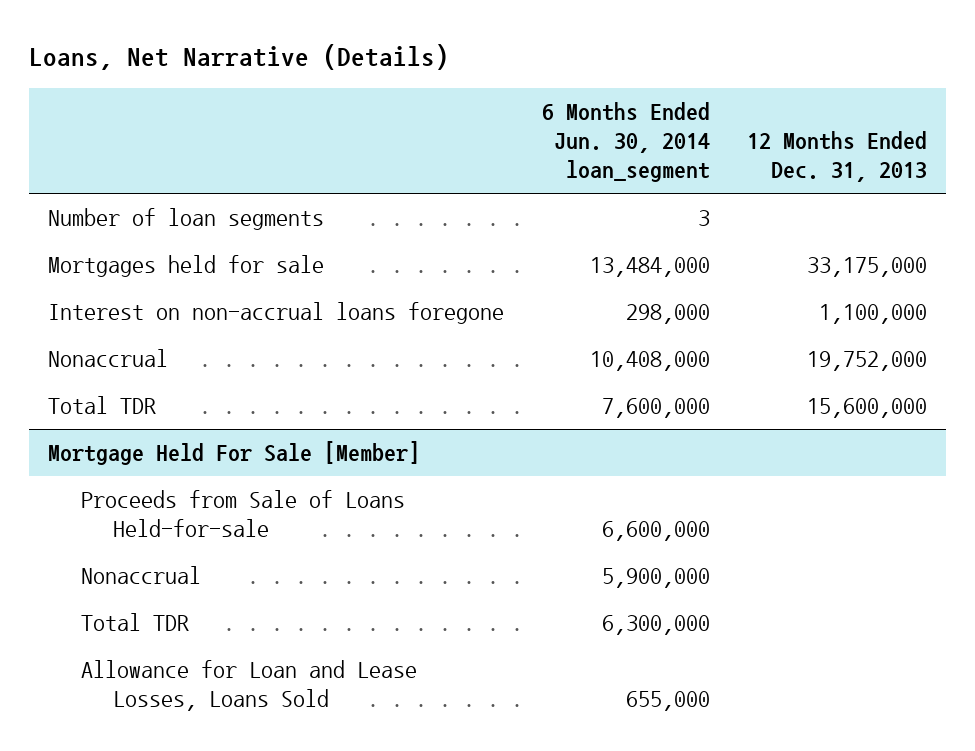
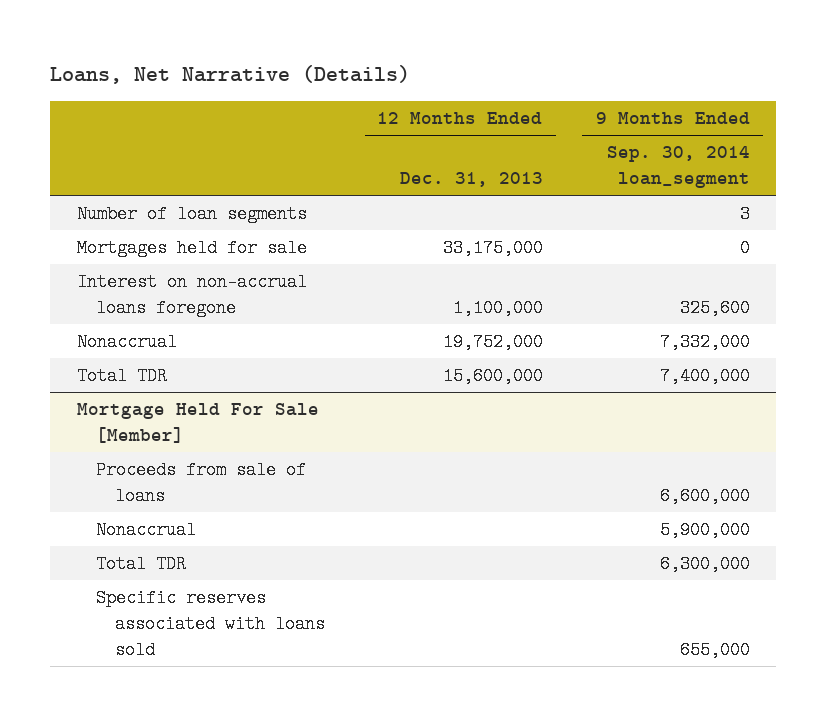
- | 6 Months Ended Jun. 30, 2014 loan_segment | 12 Months Ended Dec. 31, 2013
+ | 12 Months Ended Dec. 31, 2013 | 9 Months Ended Sep. 30, 2014 loan_segment
@ Mortgage Held For Sale [Member]
- Proceeds from Sale of Loans Held-for-sale | 6,600,000 |
+ Proceeds from sale of loans | | 6,600,000
- Allowance for Loan and Lease Losses, Loans Sold | 655,000 |
+ Specific reserves associated with loans sold | | 655,000

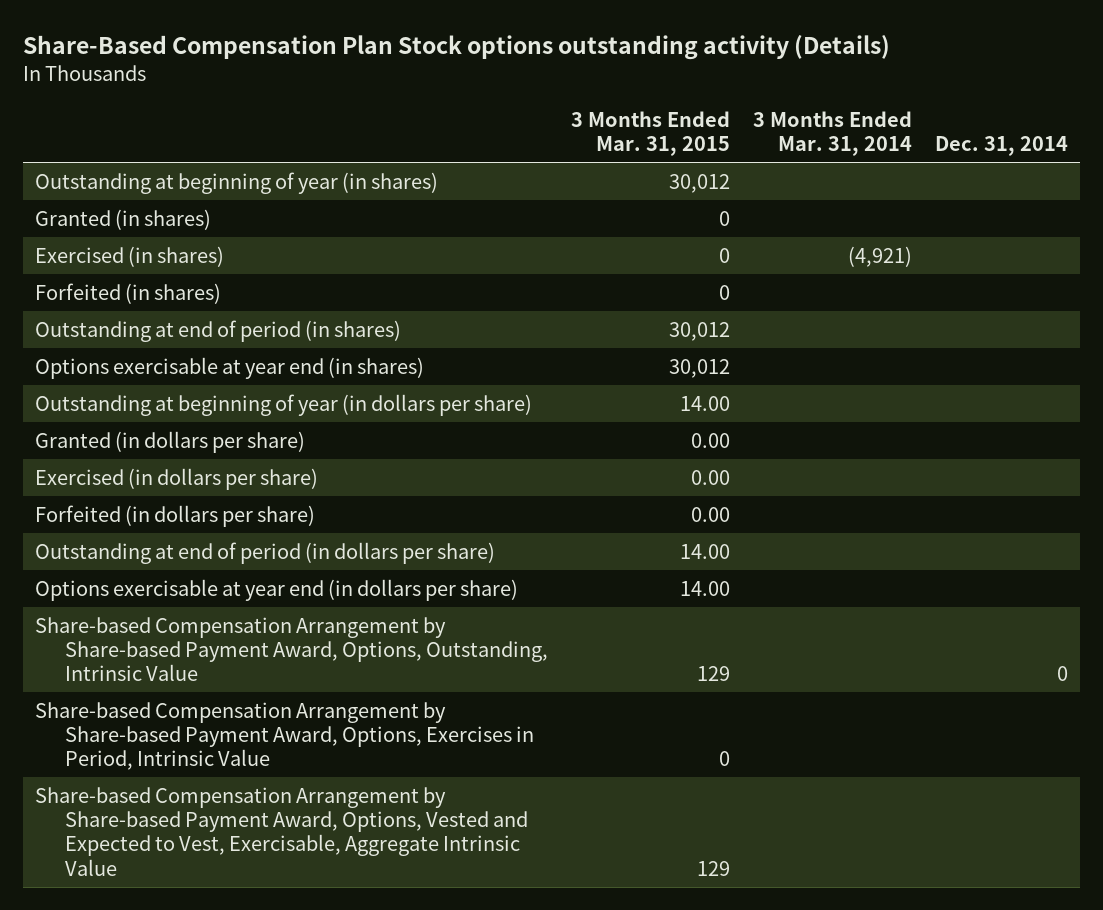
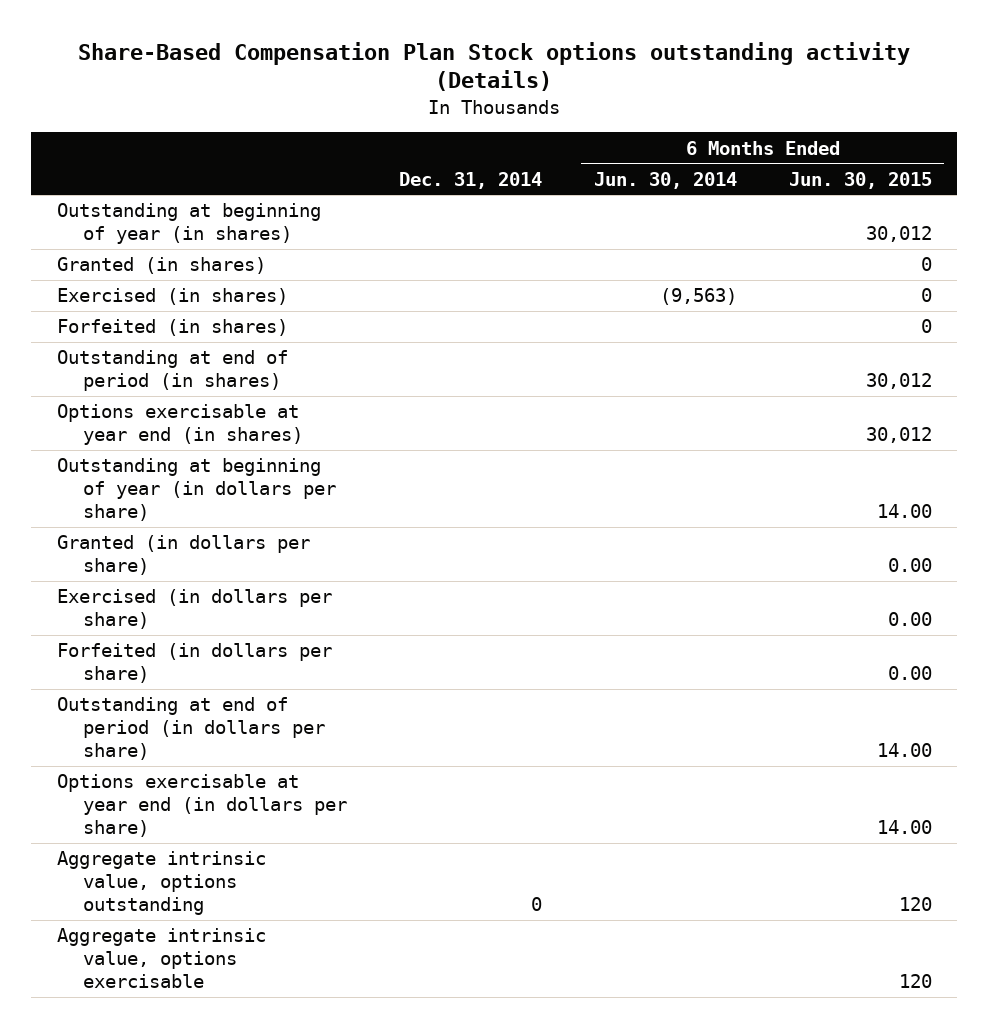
- | 3 Months Ended Mar. 31, 2015 | 3 Months Ended Mar. 31, 2014 | Dec. 31, 2014
+ | Dec. 31, 2014 | 6 Months Ended Jun. 30, 2014 | 6 Months Ended Jun. 30, 2015
- Share-based Compensation Arrangement by Share-based Payment Award, Options, Outstanding, Intrinsic Value | 129 | | 0
- Share-based Compensation Arrangement by Share-based Payment Award, Options, Exercises in Period, Intrinsic Value | 0 | |
- Share-based Compensation Arrangement by Share-based Payment Award, Options, Vested and Expected to Vest, Exercisable, Aggregate Intrinsic Value | 129 | |
+ Aggregate intrinsic value, options outstanding | 0 | | 120
+ Aggregate intrinsic value, options exercisable | | | 120

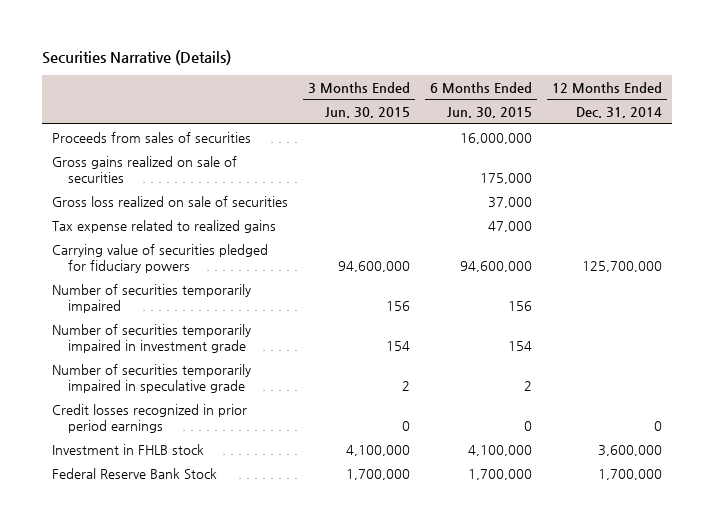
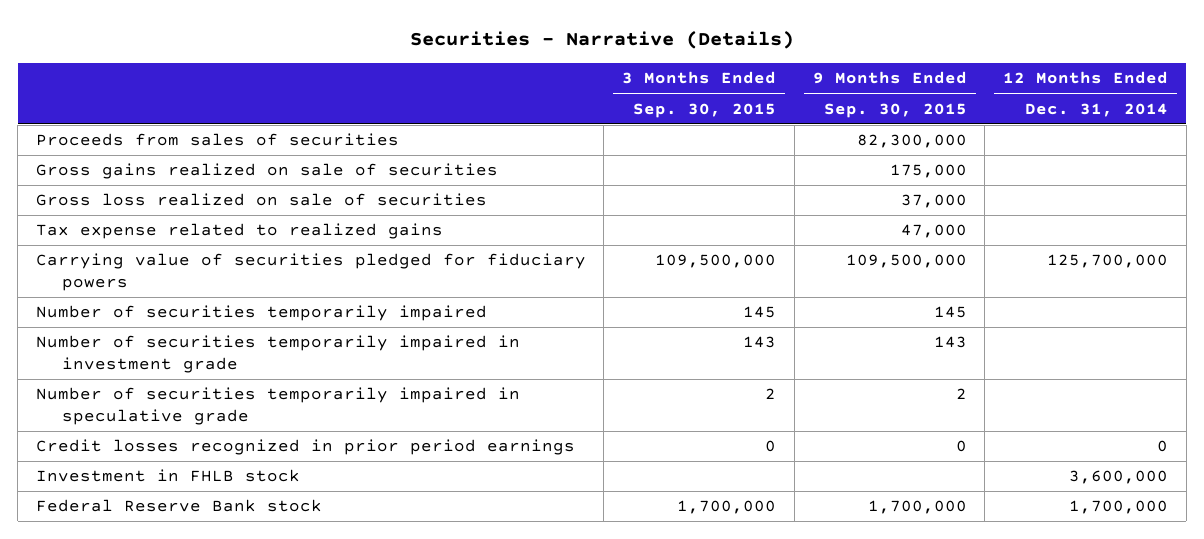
- Securities Narrative (Details)
+ Securities - Narrative (Details)
- | 3 Months Ended Jun. 30, 2015 | 6 Months Ended Jun. 30, 2015 | 12 Months Ended Dec. 31, 2014
+ | 3 Months Ended Sep. 30, 2015 | 9 Months Ended Sep. 30, 2015 | 12 Months Ended Dec. 31, 2014
- Federal Reserve Bank Stock | 1,700,000 | 1,700,000 | 1,700,000
+ Federal Reserve Bank stock | 1,700,000 | 1,700,000 | 1,700,000

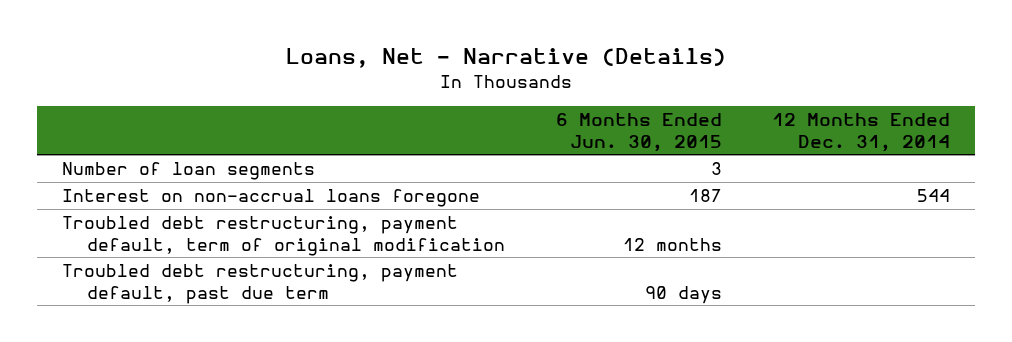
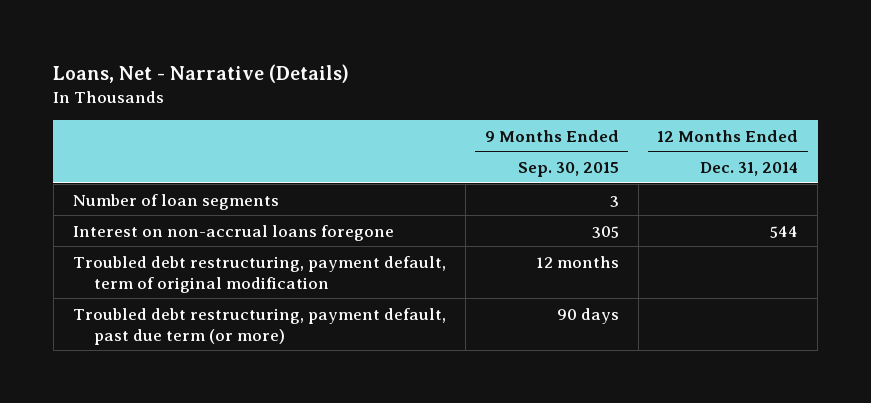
- | 6 Months Ended Jun. 30, 2015 | 12 Months Ended Dec. 31, 2014
+ | 9 Months Ended Sep. 30, 2015 | 12 Months Ended Dec. 31, 2014
- Troubled debt restructuring, payment default, past due term | 90 days |
+ Troubled debt restructuring, payment default, past due term (or more) | 90 days |

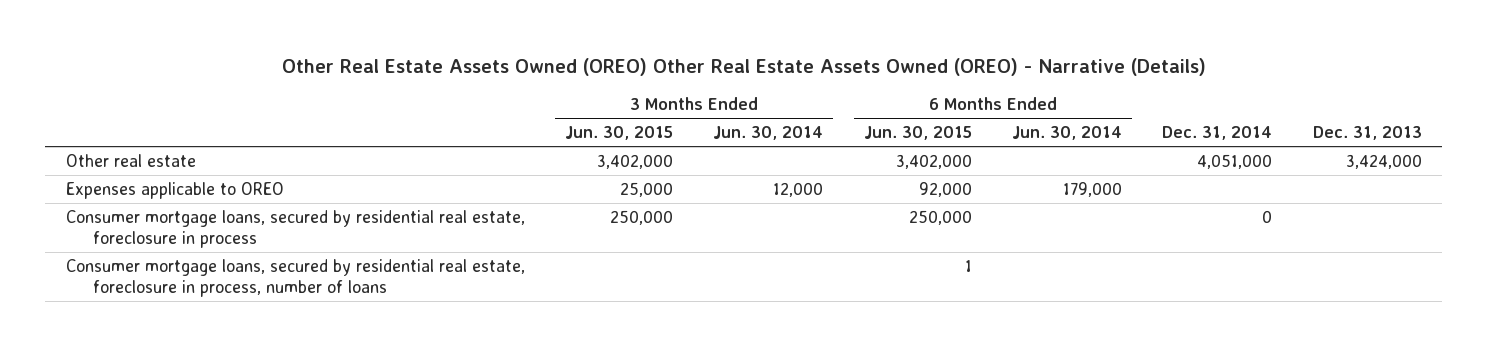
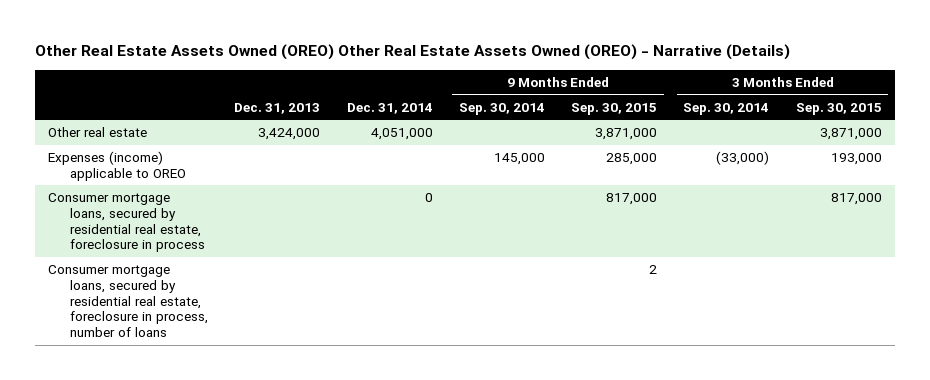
- | 3 Months Ended Jun. 30, 2015 | 3 Months Ended Jun. 30, 2014 | 6 Months Ended Jun. 30, 2015 | 6 Months Ended Jun. 30, 2014 | Dec. 31, 2014 | Dec. 31, 2013
+ | Dec. 31, 2013 | Dec. 31, 2014 | 9 Months Ended Sep. 30, 2014 | 9 Months Ended Sep. 30, 2015 | 3 Months Ended Sep. 30, 2014 | 3 Months Ended Sep. 30, 2015
- Expenses applicable to OREO | 25,000 | 12,000 | 92,000 | 179,000 | |
+ Expenses (income) applicable to OREO | | | 145,000 | 285,000 | (33,000) | 193,000

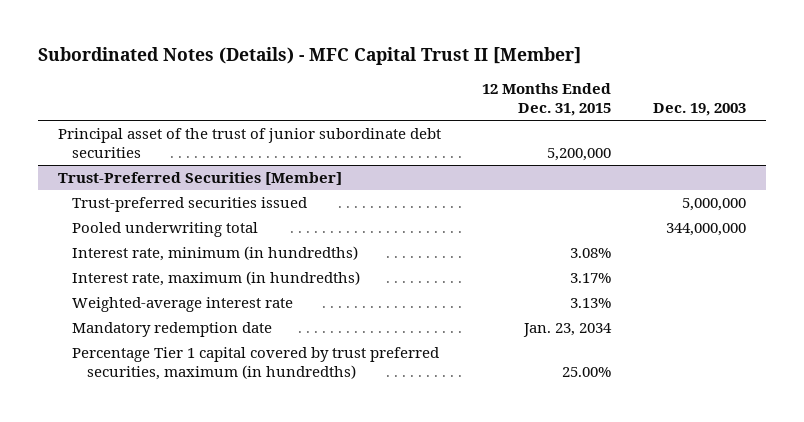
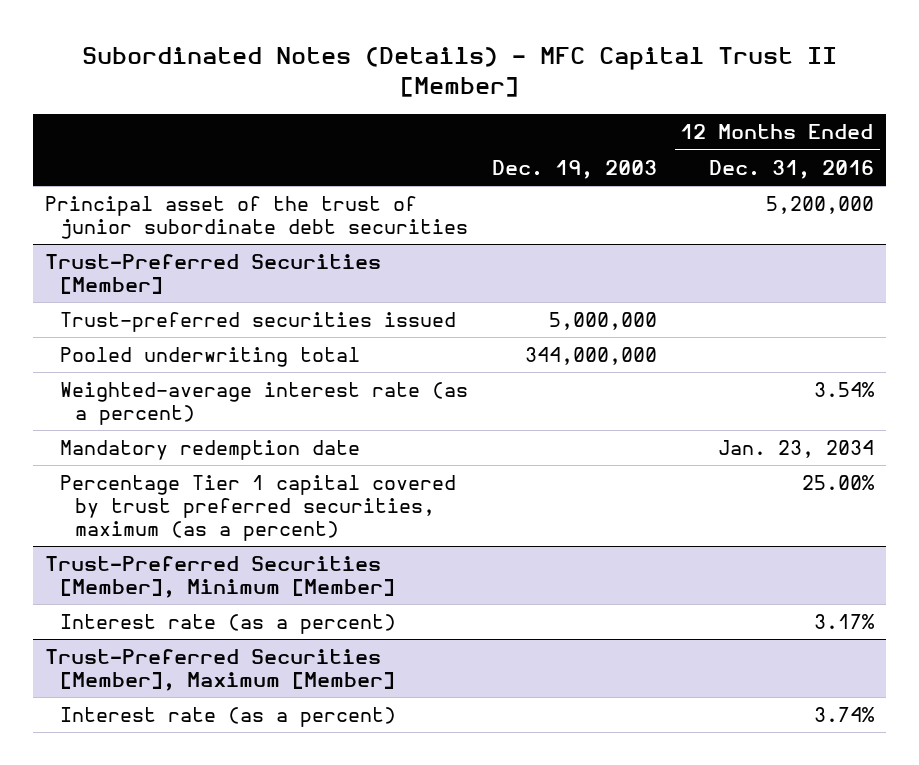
- | 12 Months Ended Dec. 31, 2015 | Dec. 19, 2003
+ | Dec. 19, 2003 | 12 Months Ended Dec. 31, 2016
@ Trust-Preferred Securities [Member]
- Interest rate, minimum (in hundredths) | 3.08% |
- Interest rate, maximum (in hundredths) | 3.17% |
- Weighted-average interest rate | 3.13% |
+ Weighted-average interest rate (as a percent) | | 3.54%
- Percentage Tier 1 capital covered by trust preferred securities, maximum (in hundredths) | 25.00% |
+ Percentage Tier 1 capital covered by trust preferred securities, maximum (as a percent) | | 25.00%
+ Trust-Preferred Securities [Member], Minimum [Member]
+ Interest rate (as a percent) | | 3.17%
+ Trust-Preferred Securities [Member], Maximum [Member]
+ Interest rate (as a percent) | | 3.74%

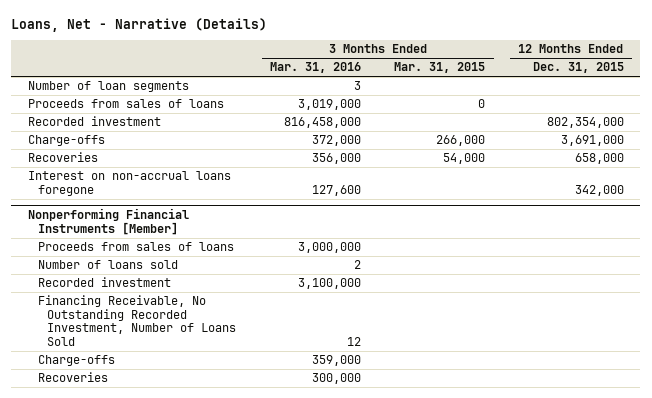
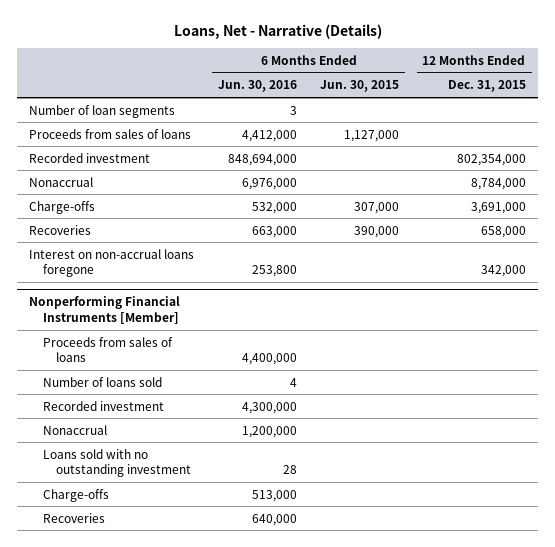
- | 3 Months Ended Mar. 31, 2016 | 3 Months Ended Mar. 31, 2015 | 12 Months Ended Dec. 31, 2015
+ | 6 Months Ended Jun. 30, 2016 | 6 Months Ended Jun. 30, 2015 | 12 Months Ended Dec. 31, 2015
+ Nonaccrual | 6,976,000 | | 8,784,000
@ Nonperforming Financial Instruments [Member]
- Financing Receivable, No Outstanding Recorded Investment, Number of Loans Sold | 12 | |
+ Nonaccrual | 1,200,000 | |
+ Loans sold with no outstanding investment | 28 | |

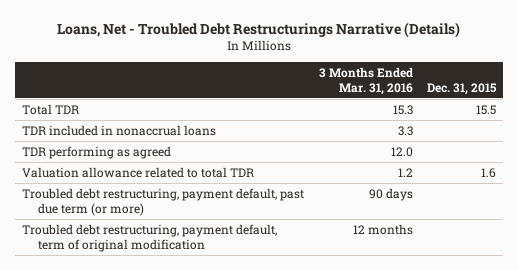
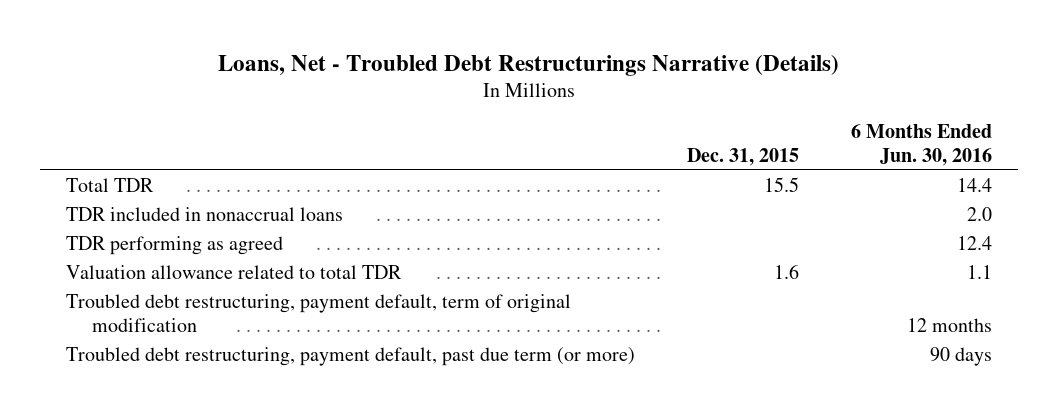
- | 3 Months Ended Mar. 31, 2016 | Dec. 31, 2015
+ | Dec. 31, 2015 | 6 Months Ended Jun. 30, 2016
moved down: Troubled debt restructuring, payment default, past due term (or more) | | 90 days

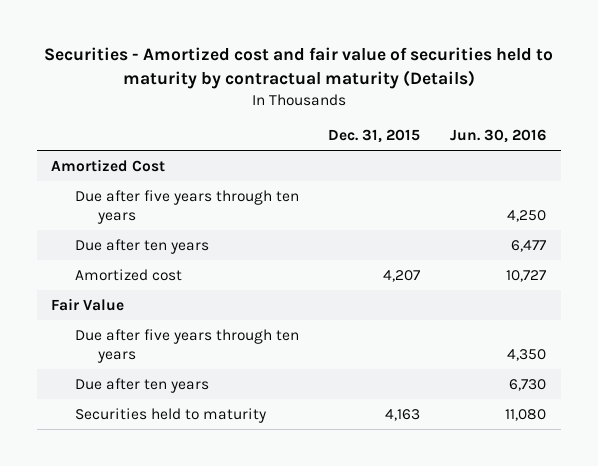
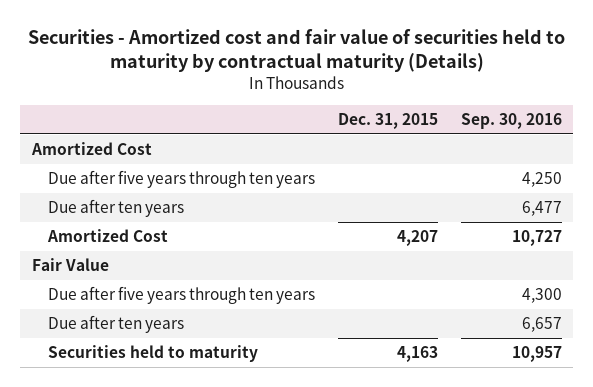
- | Dec. 31, 2015 | Jun. 30, 2016
+ | Dec. 31, 2015 | Sep. 30, 2016
- Amortized cost | 4,207 | 10,727
+ Amortized Cost | 4,207 | 10,727

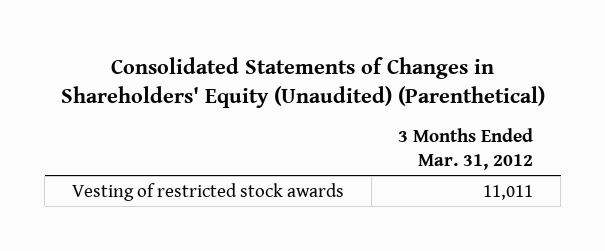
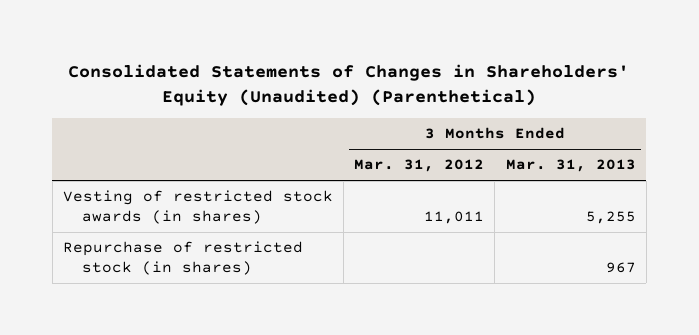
- | 3 Months Ended Mar. 31, 2012
+ | 3 Months Ended Mar. 31, 2012 | 3 Months Ended Mar. 31, 2013
- Vesting of restricted stock awards | 11,011
+ Vesting of restricted stock awards (in shares) | 11,011 | 5,255
+ Repurchase of restricted stock (in shares) | | 967

